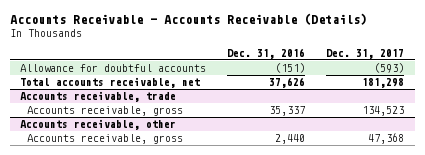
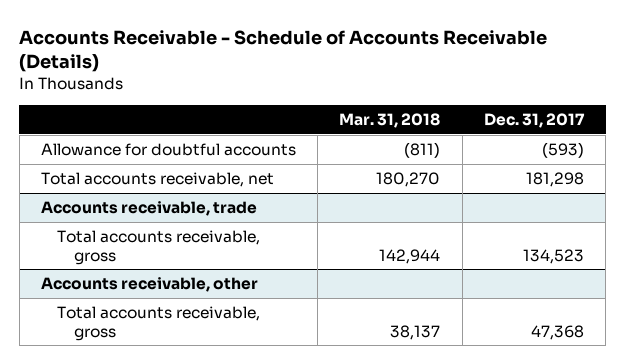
- Accounts Receivable - Accounts Receivable (Details)
+ Accounts Receivable - Schedule of Accounts Receivable (Details)
- | Dec. 31, 2016 | Dec. 31, 2017
+ | Mar. 31, 2018 | Dec. 31, 2017
@ Accounts receivable, trade
- Accounts receivable, gross | 35,337 | 134,523
+ Total accounts receivable, gross | 142,944 | 134,523
@ Accounts receivable, other
- Accounts receivable, gross | 2,440 | 47,368
+ Total accounts receivable, gross | 38,137 | 47,368

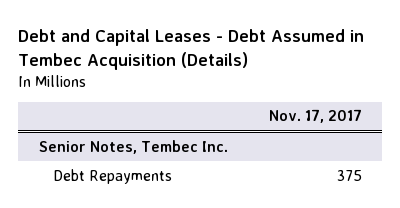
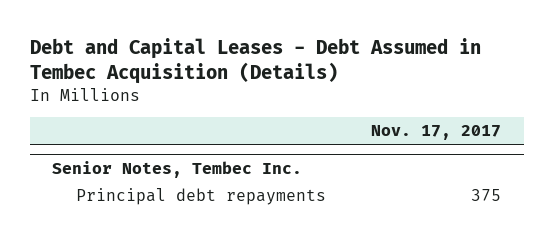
@ Senior Notes, Tembec Inc.
- Debt Repayments | 375
+ Principal debt repayments | 375

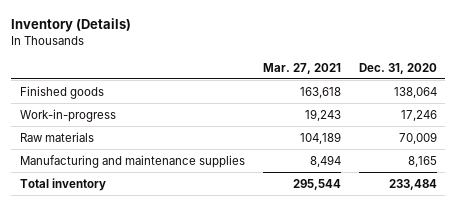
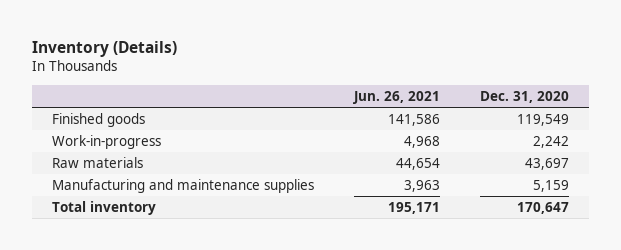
- | Mar. 27, 2021 | Dec. 31, 2020
+ | Jun. 26, 2021 | Dec. 31, 2020
- Finished goods | 163,618 | 138,064
- Work-in-progress | 19,243 | 17,246
- Raw materials | 104,189 | 70,009
- Manufacturing and maintenance supplies | 8,494 | 8,165
- Total inventory | 295,544 | 233,484
+ Finished goods | 141,586 | 119,549
+ Work-in-progress | 4,968 | 2,242
+ Raw materials | 44,654 | 43,697
+ Manufacturing and maintenance supplies | 3,963 | 5,159
+ Total inventory | 195,171 | 170,647

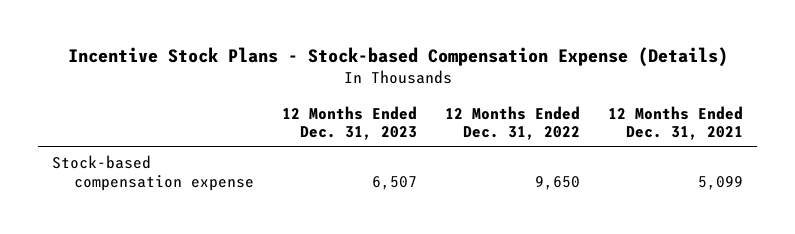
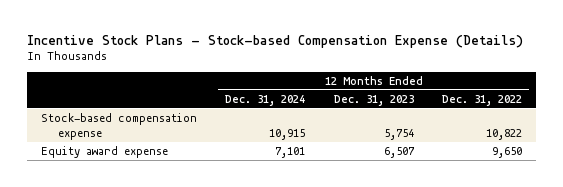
- | 12 Months Ended Dec. 31, 2023 | 12 Months Ended Dec. 31, 2022 | 12 Months Ended Dec. 31, 2021
+ | 12 Months Ended Dec. 31, 2024 | 12 Months Ended Dec. 31, 2023 | 12 Months Ended Dec. 31, 2022
- Stock-based compensation expense | 6,507 | 9,650 | 5,099
+ Stock-based compensation expense | 10,915 | 5,754 | 10,822
+ Equity award expense | 7,101 | 6,507 | 9,650

